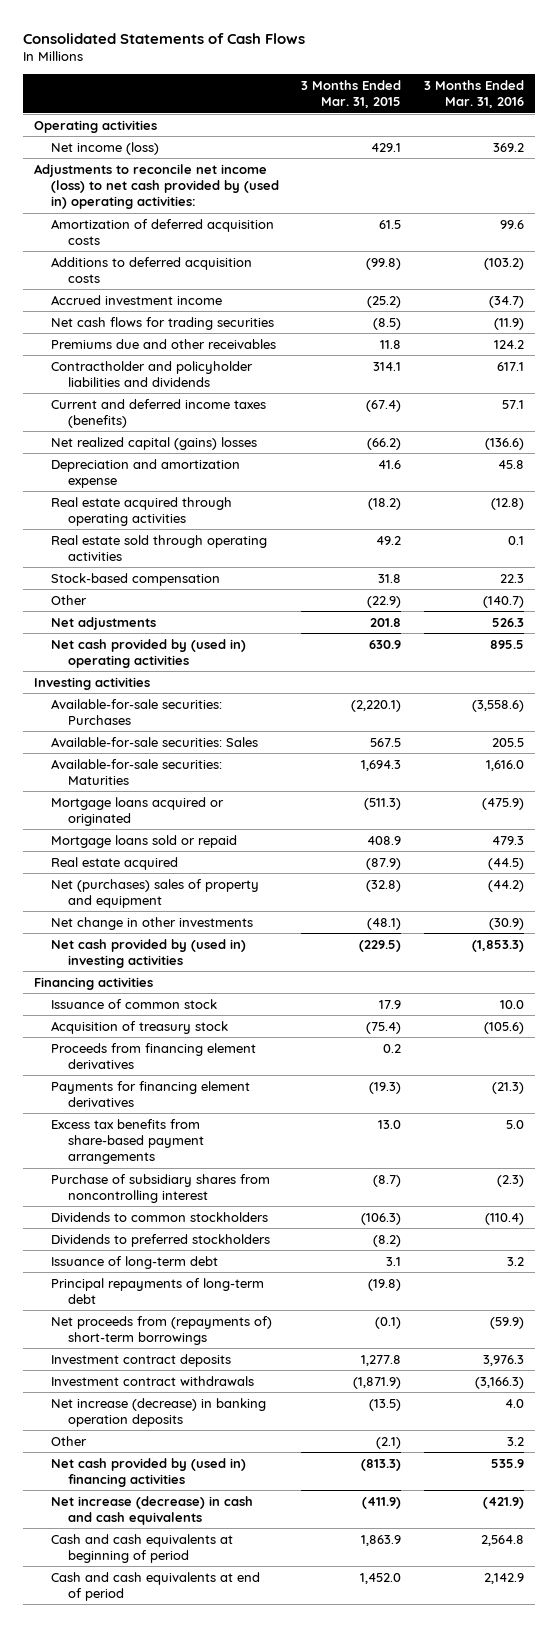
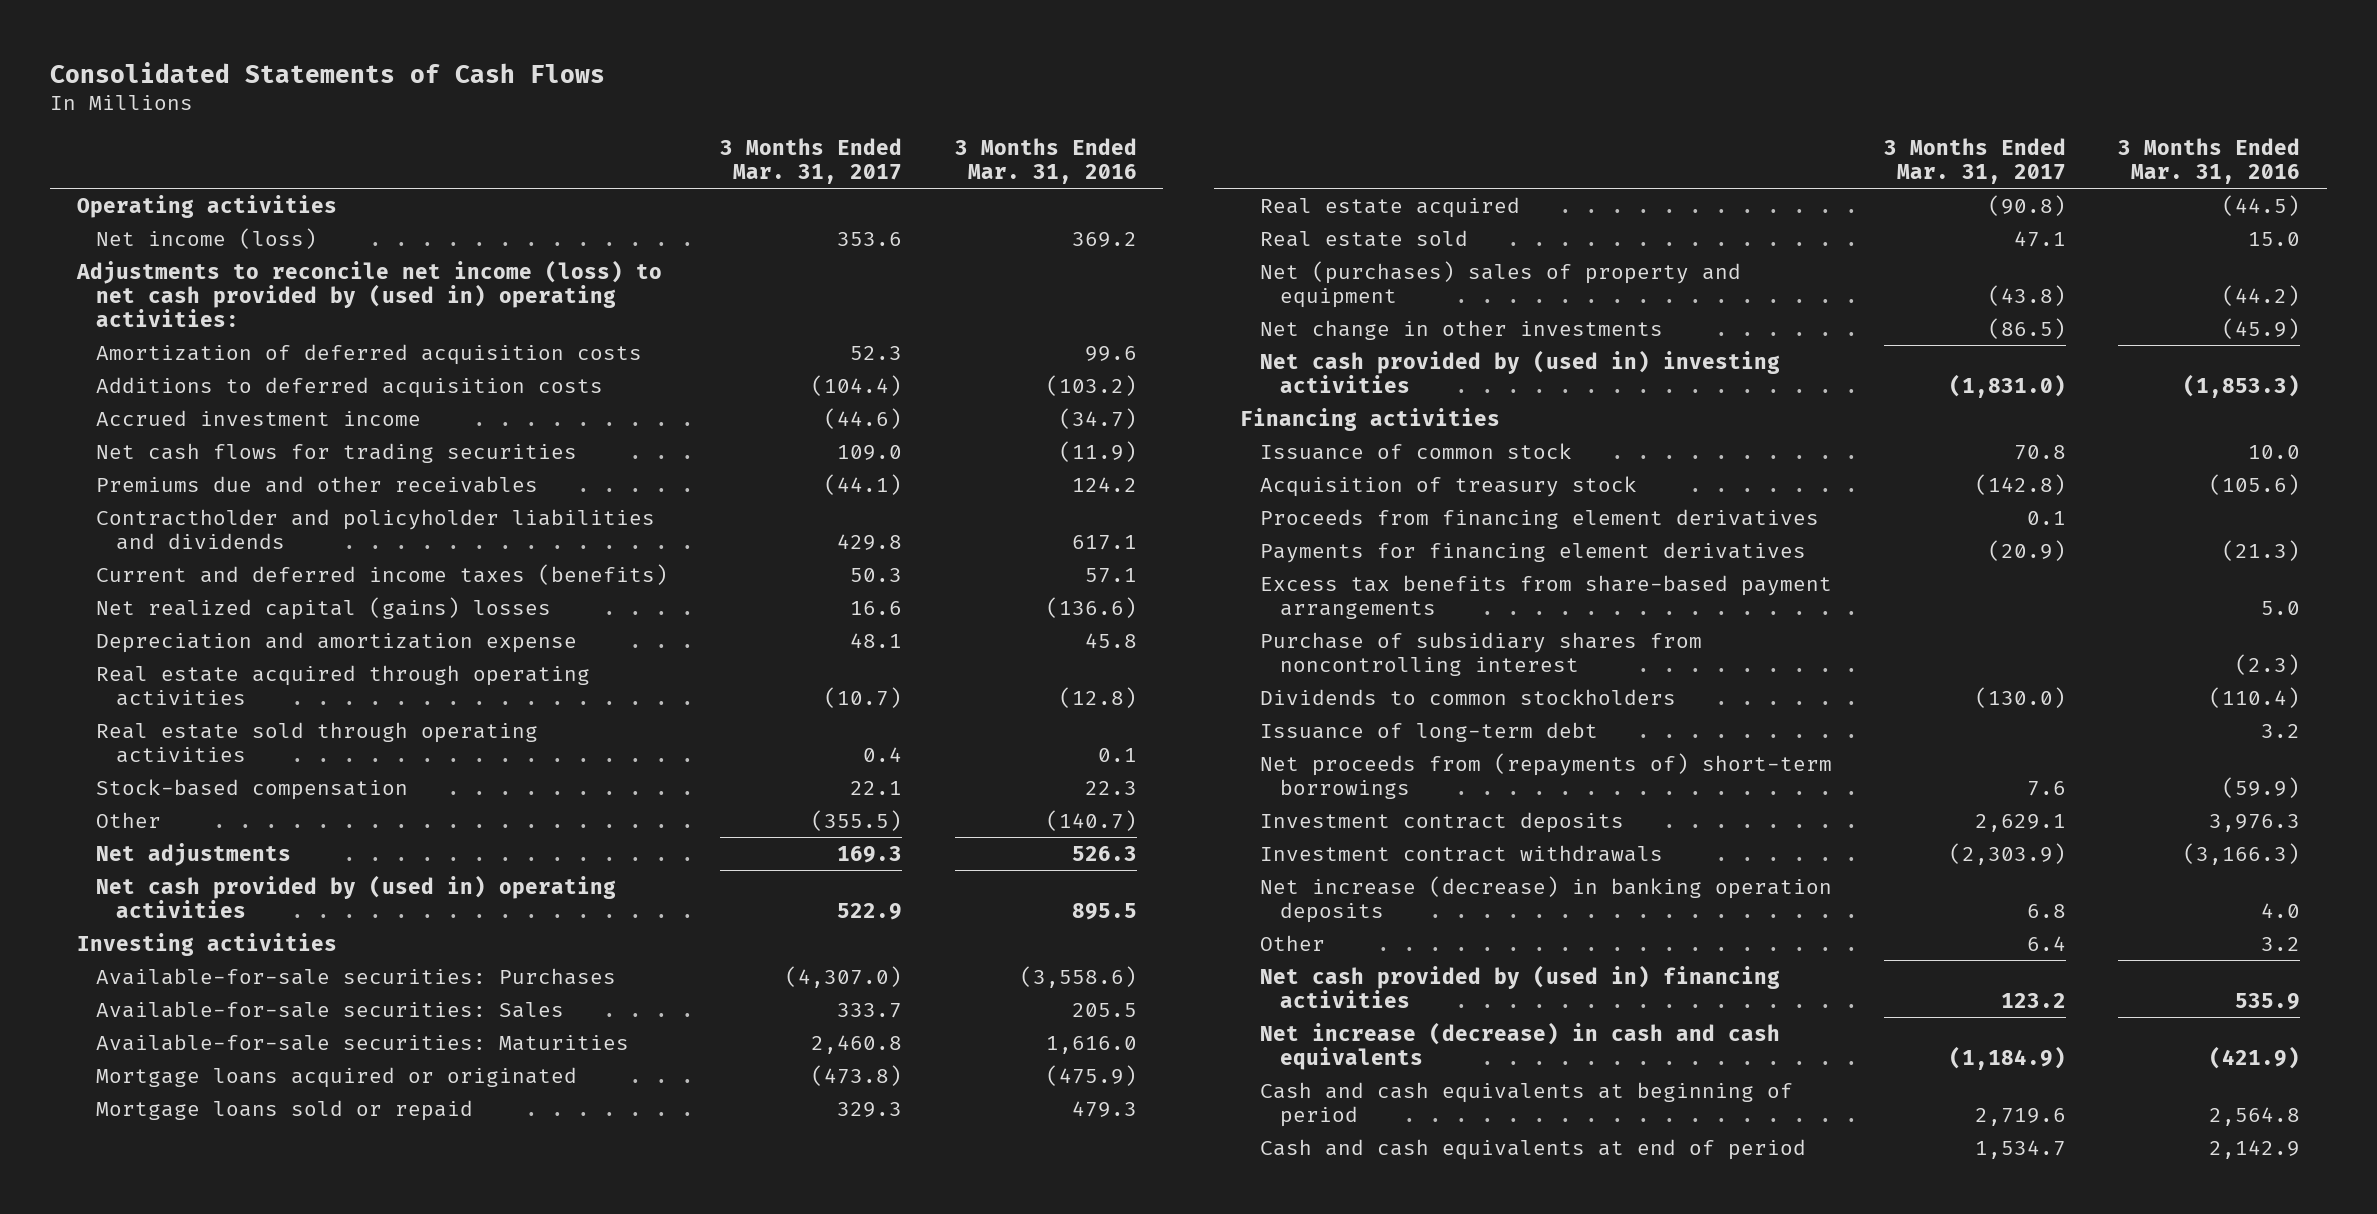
- | 3 Months Ended Mar. 31, 2015 | 3 Months Ended Mar. 31, 2016
+ | 3 Months Ended Mar. 31, 2017 | 3 Months Ended Mar. 31, 2016
+ Real estate sold | 47.1 | 15.0
- Net change in other investments | (48.1) | (30.9)
+ Net change in other investments | (86.5) | (45.9)
- Dividends to preferred stockholders | (8.2) |
- Principal repayments of long-term debt | (19.8) |

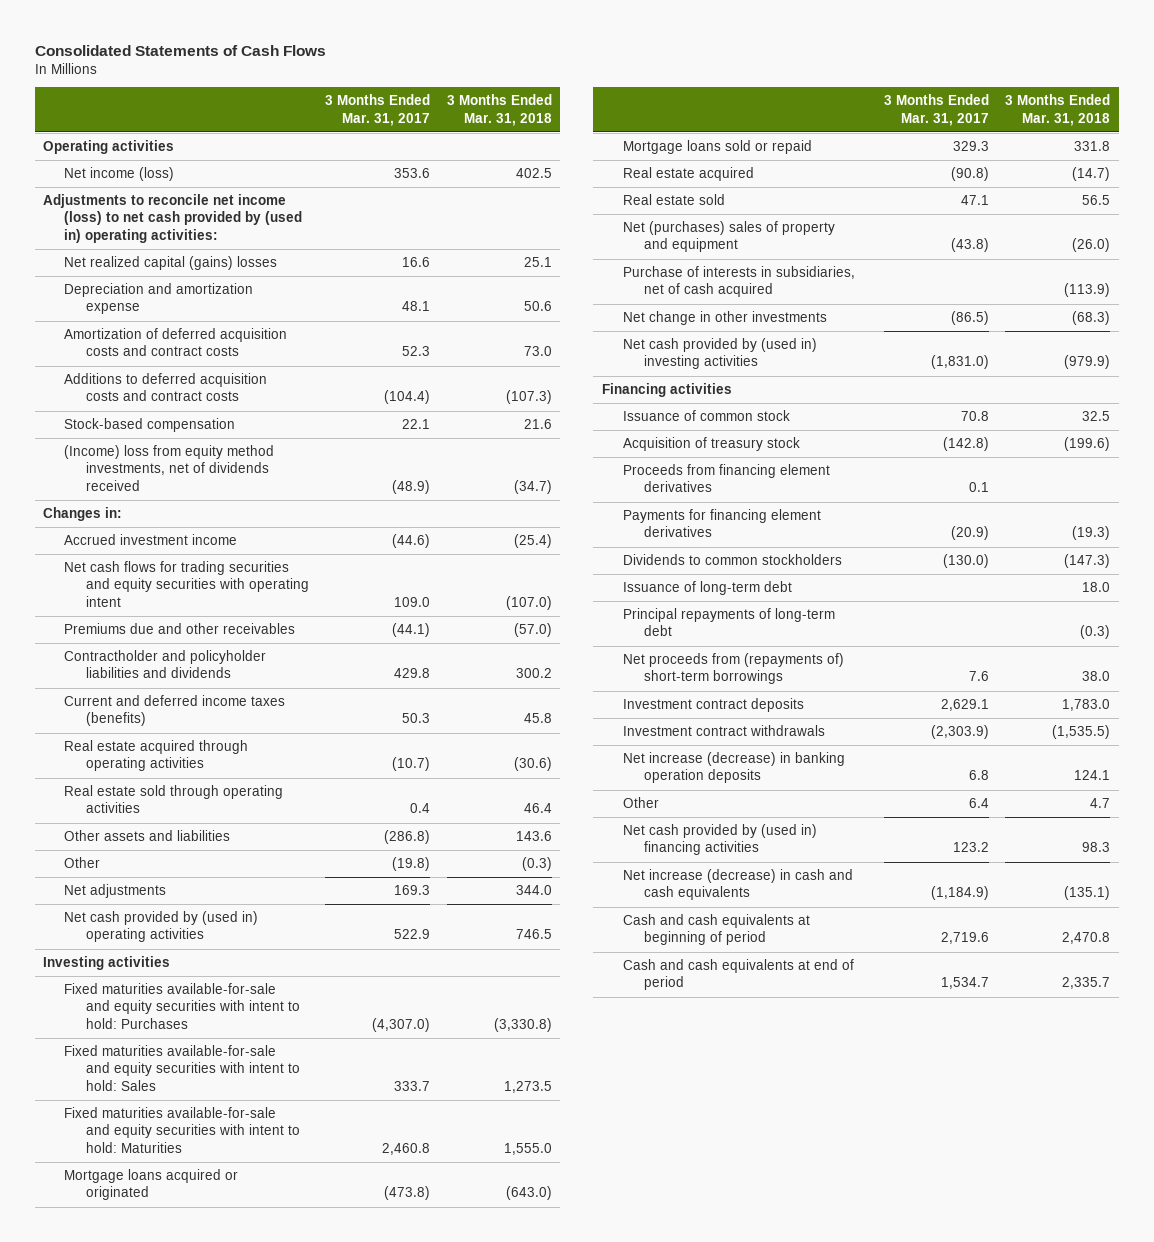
- | 3 Months Ended Mar. 31, 2017 | 3 Months Ended Mar. 31, 2016
+ | 3 Months Ended Mar. 31, 2017 | 3 Months Ended Mar. 31, 2018
- Amortization of deferred acquisition costs | 52.3 | 99.6
- Additions to deferred acquisition costs | (104.4) | (103.2)
moved up: Net realized capital (gains) losses | 16.6 | 25.1
moved up: Depreciation and amortization expense | 48.1 | 50.6
+ Amortization of deferred acquisition costs and contract costs | 52.3 | 73.0
+ Additions to deferred acquisition costs and contract costs | (104.4) | (107.3)
moved up: Stock-based compensation | 22.1 | 21.6
+ (Income) loss from equity method investments, net of dividends received | (48.9) | (34.7)
+ Changes in:
- Net cash flows for trading securities | 109.0 | (11.9)
+ Net cash flows for trading securities and equity securities with operating intent | 109.0 | (107.0)
- Other | (355.5) | (140.7)
+ Other assets and liabilities | (286.8) | 143.6
+ Other | (19.8) | (0.3)
- Available-for-sale securities: Purchases | (4,307.0) | (3,558.6)
- Available-for-sale securities: Sales | 333.7 | 205.5
- Available-for-sale securities: Maturities | 2,460.8 | 1,616.0
+ Fixed maturities available-for-sale and equity securities with intent to hold: Purchases | (4,307.0) | (3,330.8)
+ Fixed maturities available-for-sale and equity securities with intent to hold: Sales | 333.7 | 1,273.5
+ Fixed maturities available-for-sale and equity securities with intent to hold: Maturities | 2,460.8 | 1,555.0
+ Purchase of interests in subsidiaries, net of cash acquired | | (113.9)
- Excess tax benefits from share-based payment arrangements | | 5.0
- Purchase of subsidiary shares from noncontrolling interest | | (2.3)
+ Principal repayments of long-term debt | | (0.3)

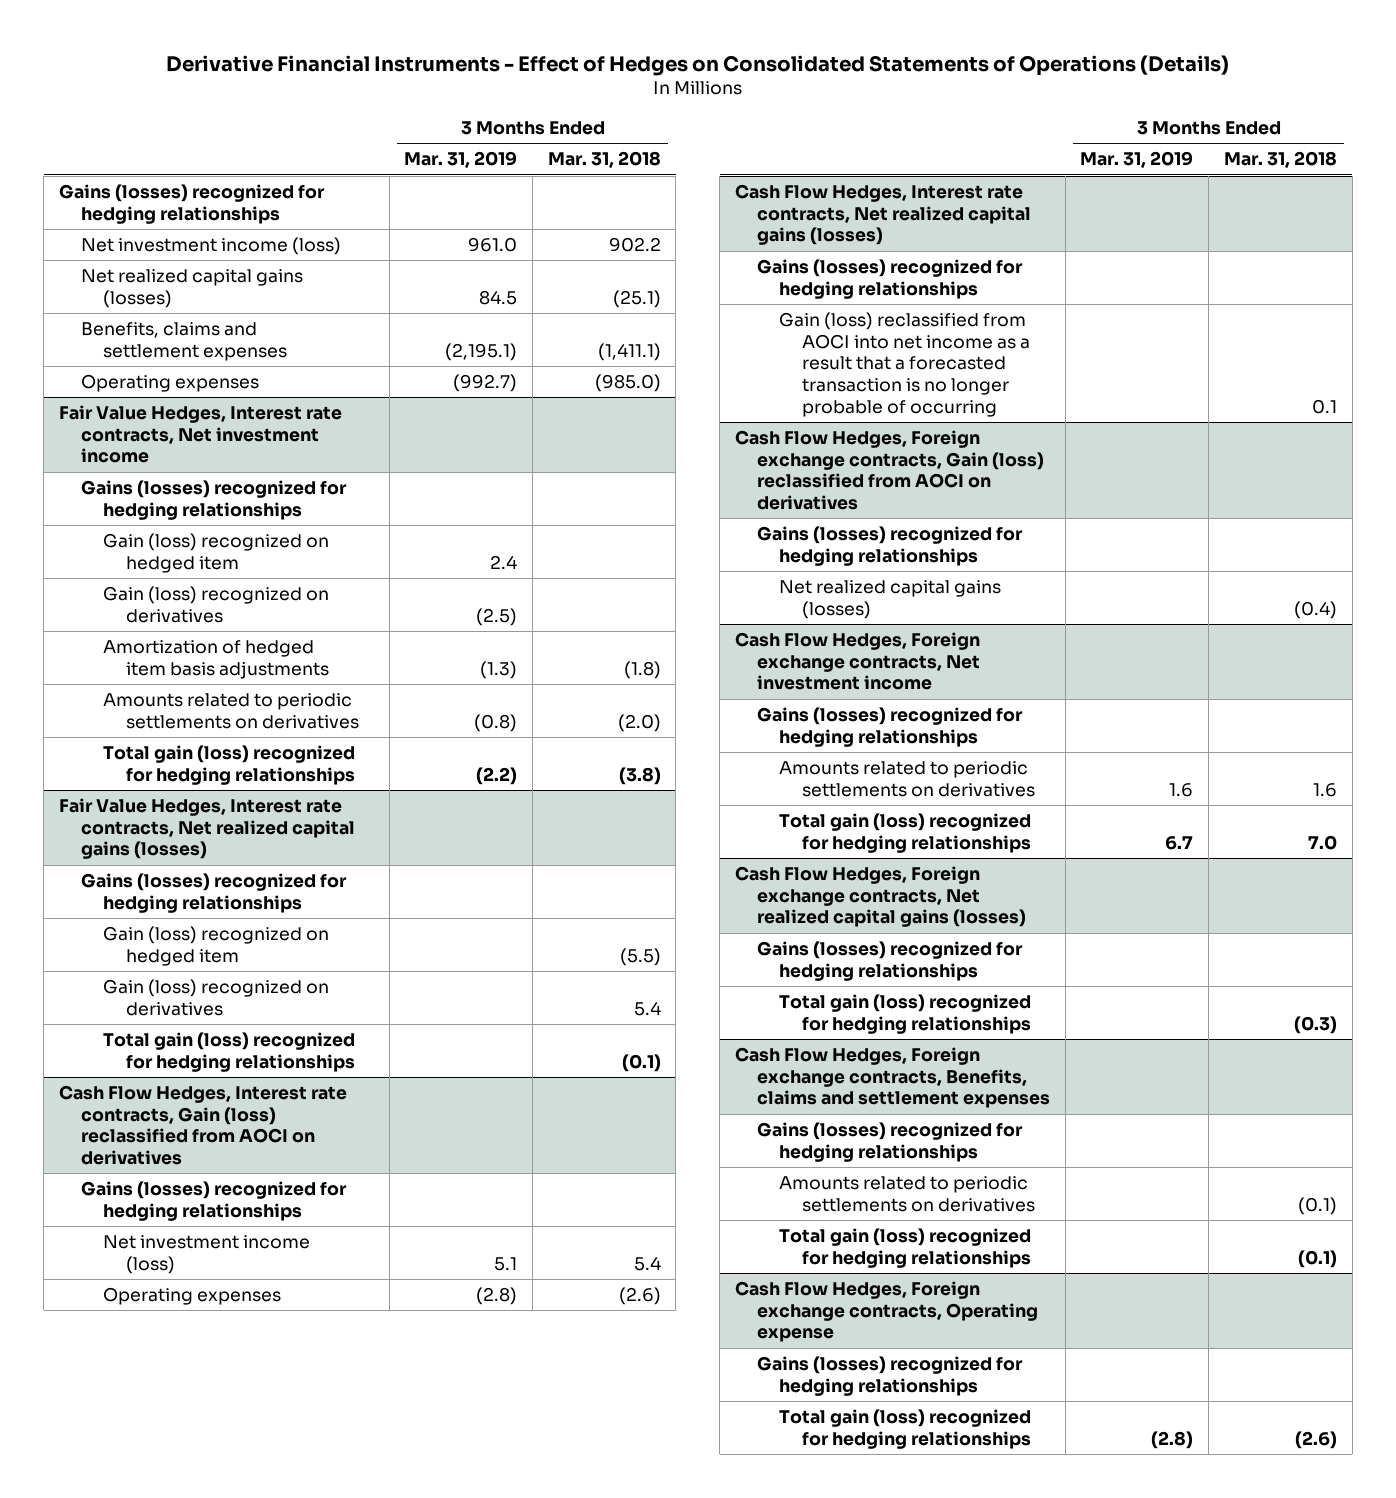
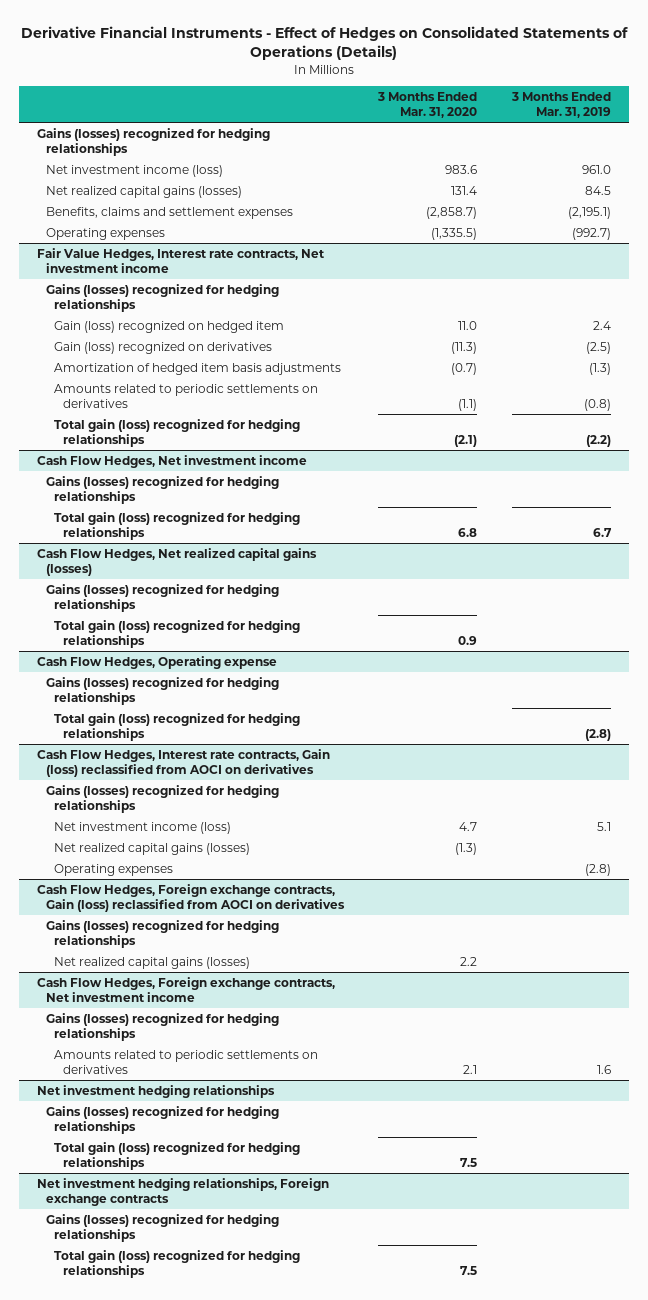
- | 3 Months Ended Mar. 31, 2019 | 3 Months Ended Mar. 31, 2018
+ | 3 Months Ended Mar. 31, 2020 | 3 Months Ended Mar. 31, 2019
- Fair Value Hedges, Interest rate contracts, Net realized capital gains (losses)
+ Cash Flow Hedges, Net investment income
- Gain (loss) recognized on hedged item | | (5.5)
- Gain (loss) recognized on derivatives | | 5.4
+ Total gain (loss) recognized for hedging relationships | 6.8 | 6.7
+ Cash Flow Hedges, Net realized capital gains (losses)
+ Gains (losses) recognized for hedging relationships
+ Cash Flow Hedges, Operating expense
+ Gains (losses) recognized for hedging relationships
+ Total gain (loss) recognized for hedging relationships | | (2.8)
@ Cash Flow Hedges, Interest rate contracts, Gain (loss) reclassified from AOCI on derivatives
+ Net realized capital gains (losses) | (1.3) |
- Cash Flow Hedges, Interest rate contracts, Net realized capital gains (losses)
- Gains (losses) recognized for hedging relationships
- Gain (loss) reclassified from AOCI into net income as a result that a forecasted transaction is no longer probable of occurring | | 0.1
@ Cash Flow Hedges, Foreign exchange contracts, Net investment income
- Total gain (loss) recognized for hedging relationships | 6.7 | 7.0
- Cash Flow Hedges, Foreign exchange contracts, Net realized capital gains (losses)
+ Net investment hedging relationships
- Cash Flow Hedges, Foreign exchange contracts, Benefits, claims and settlement expenses
+ Net investment hedging relationships, Foreign exchange contracts
- Amounts related to periodic settlements on derivatives | | (0.1)
- Cash Flow Hedges, Foreign exchange contracts, Operating expense
- Gains (losses) recognized for hedging relationships
- Total gain (loss) recognized for hedging relationships | (2.8) | (2.6)

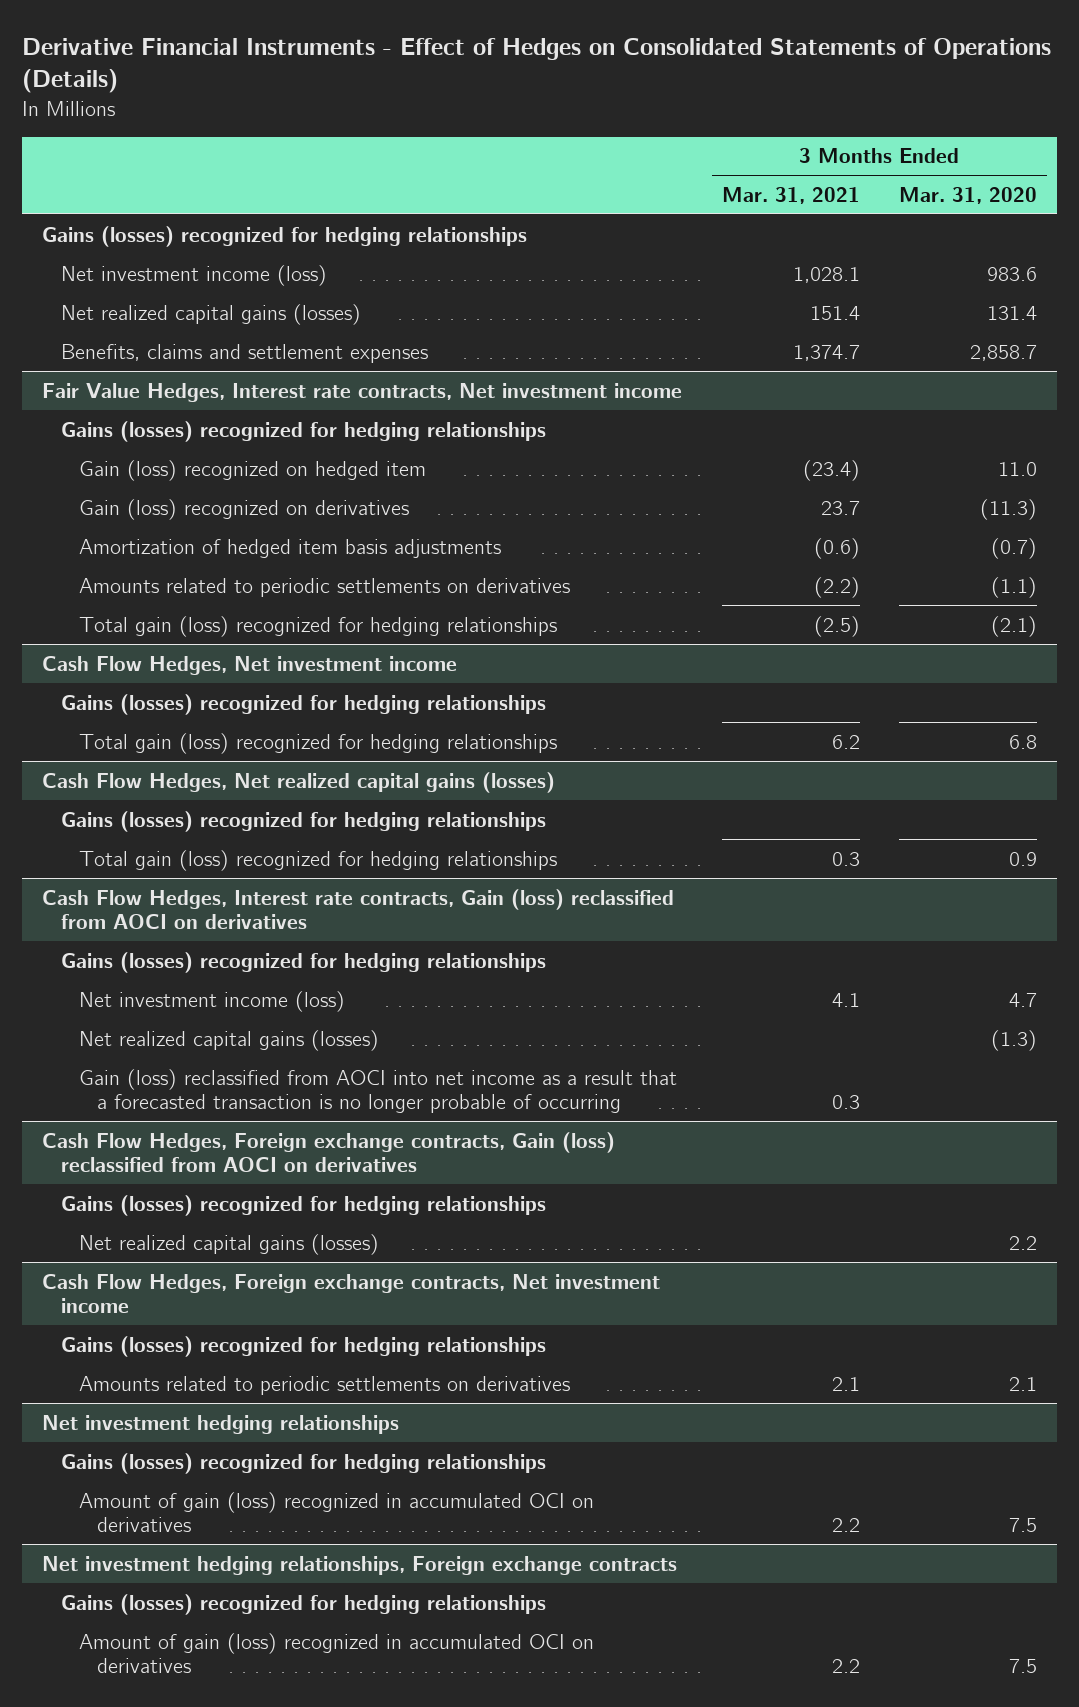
- | 3 Months Ended Mar. 31, 2020 | 3 Months Ended Mar. 31, 2019
+ | 3 Months Ended Mar. 31, 2021 | 3 Months Ended Mar. 31, 2020
- Benefits, claims and settlement expenses | (2,858.7) | (2,195.1)
- Operating expenses | (1,335.5) | (992.7)
+ Benefits, claims and settlement expenses | 1,374.7 | 2,858.7
- Cash Flow Hedges, Operating expense
- Gains (losses) recognized for hedging relationships
- Total gain (loss) recognized for hedging relationships | | (2.8)
@ Cash Flow Hedges, Interest rate contracts, Gain (loss) reclassified from AOCI on derivatives
- Operating expenses | | (2.8)
+ Gain (loss) reclassified from AOCI into net income as a result that a forecasted transaction is no longer probable of occurring | 0.3 |
@ Net investment hedging relationships
- Total gain (loss) recognized for hedging relationships | 7.5 |
+ Amount of gain (loss) recognized in accumulated OCI on derivatives | 2.2 | 7.5
@ Net investment hedging relationships, Foreign exchange contracts
- Total gain (loss) recognized for hedging relationships | 7.5 |
+ Amount of gain (loss) recognized in accumulated OCI on derivatives | 2.2 | 7.5

